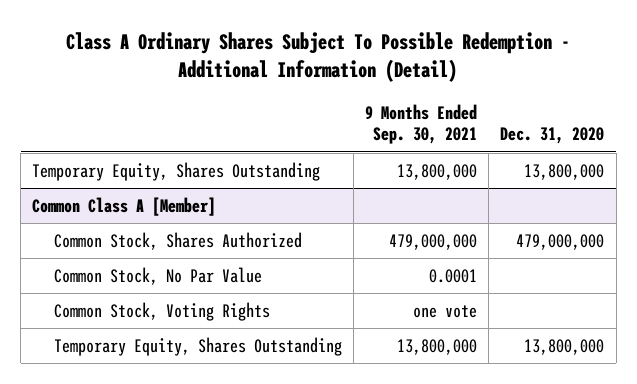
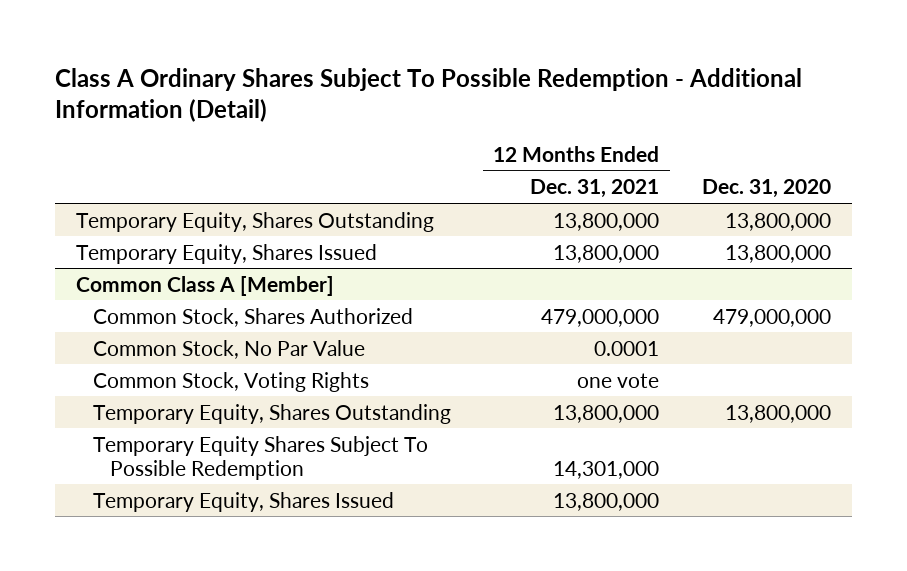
- | 9 Months Ended Sep. 30, 2021 | Dec. 31, 2020
+ | 12 Months Ended Dec. 31, 2021 | Dec. 31, 2020
+ Temporary Equity, Shares Issued | 13,800,000 | 13,800,000
@ Common Class A [Member]
+ Temporary Equity Shares Subject To Possible Redemption | 14,301,000 |
+ Temporary Equity, Shares Issued | 13,800,000 |

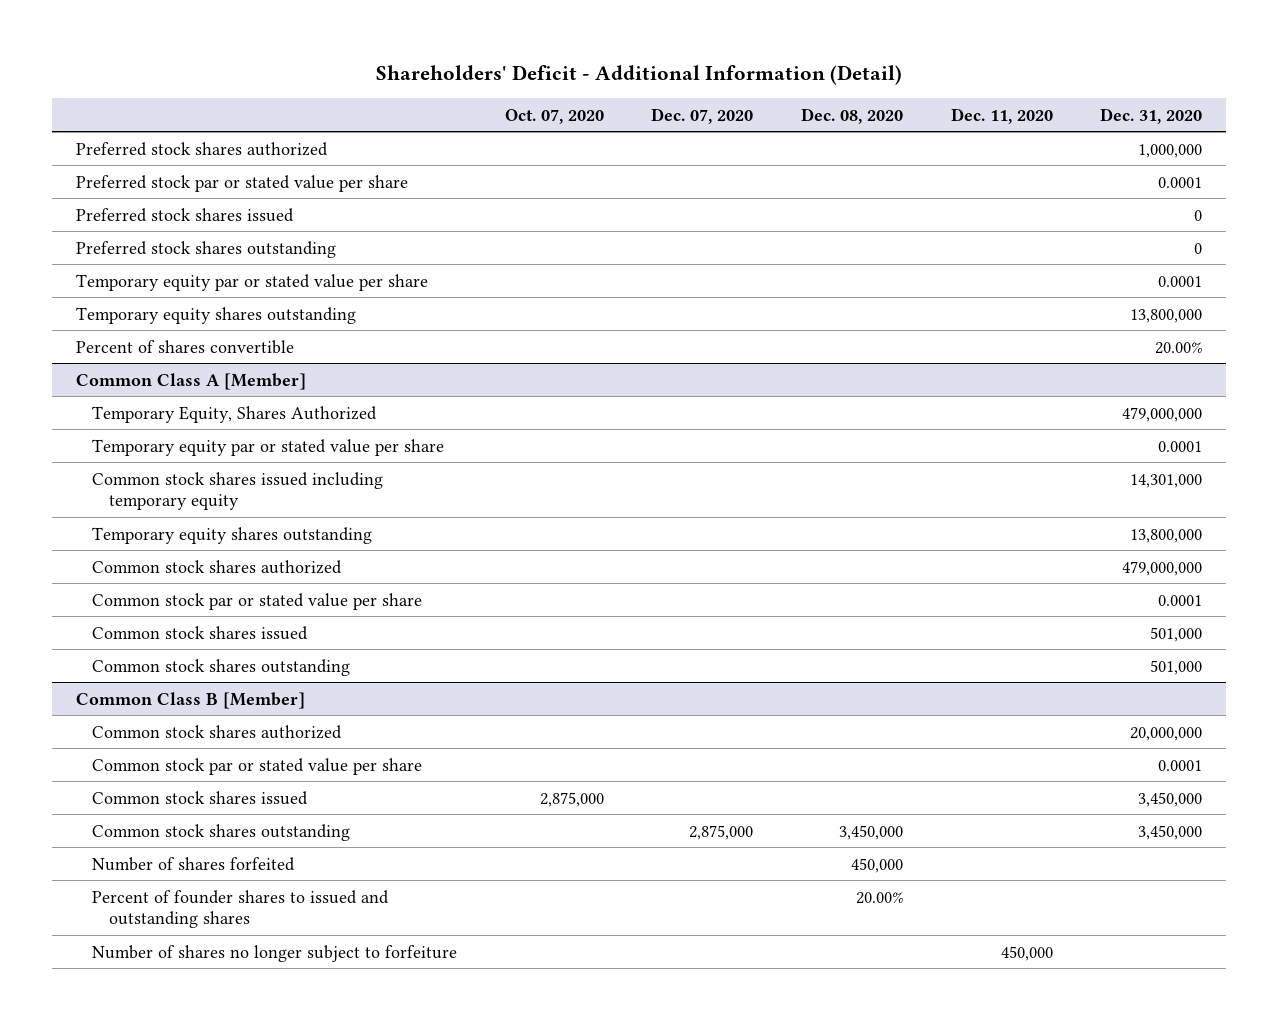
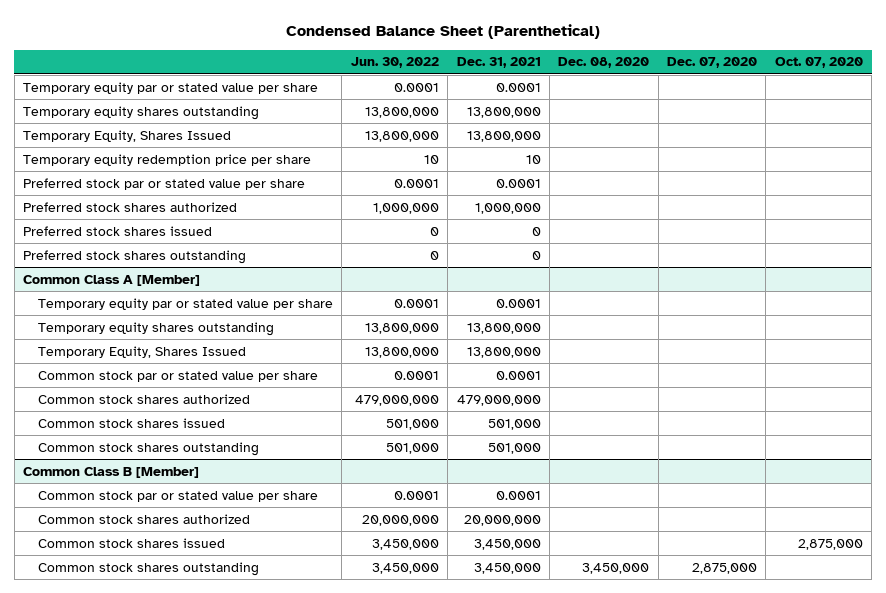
- Shareholders' Deficit - Additional Information (Detail)
+ Condensed Balance Sheet (Parenthetical)
- | Oct. 07, 2020 | Dec. 07, 2020 | Dec. 08, 2020 | Dec. 11, 2020 | Dec. 31, 2020
+ | Jun. 30, 2022 | Dec. 31, 2021 | Dec. 08, 2020 | Dec. 07, 2020 | Oct. 07, 2020
moved up: Temporary equity par or stated value per share | 0.0001 | 0.0001 | | |
moved up: Temporary equity shares outstanding | 13,800,000 | 13,800,000 | | |
+ Temporary Equity, Shares Issued | 13,800,000 | 13,800,000 | | |
+ Temporary equity redemption price per share | 10 | 10 | | |
moved down: Preferred stock shares authorized | 1,000,000 | 1,000,000 | | |
- Percent of shares convertible | | | | | 20.00%
@ Common Class A [Member]
- Temporary Equity, Shares Authorized | | | | | 479,000,000
- Common stock shares issued including temporary equity | | | | | 14,301,000
+ Temporary Equity, Shares Issued | 13,800,000 | 13,800,000 | | |
moved down: Common stock shares authorized | 479,000,000 | 479,000,000 | | |
@ Common Class B [Member]
moved down: Common stock shares authorized | 20,000,000 | 20,000,000 | | |
- Number of shares forfeited | | | 450,000 | |
- Percent of founder shares to issued and outstanding shares | | | 20.00% | |
- Number of shares no longer subject to forfeiture | | | | 450,000 |

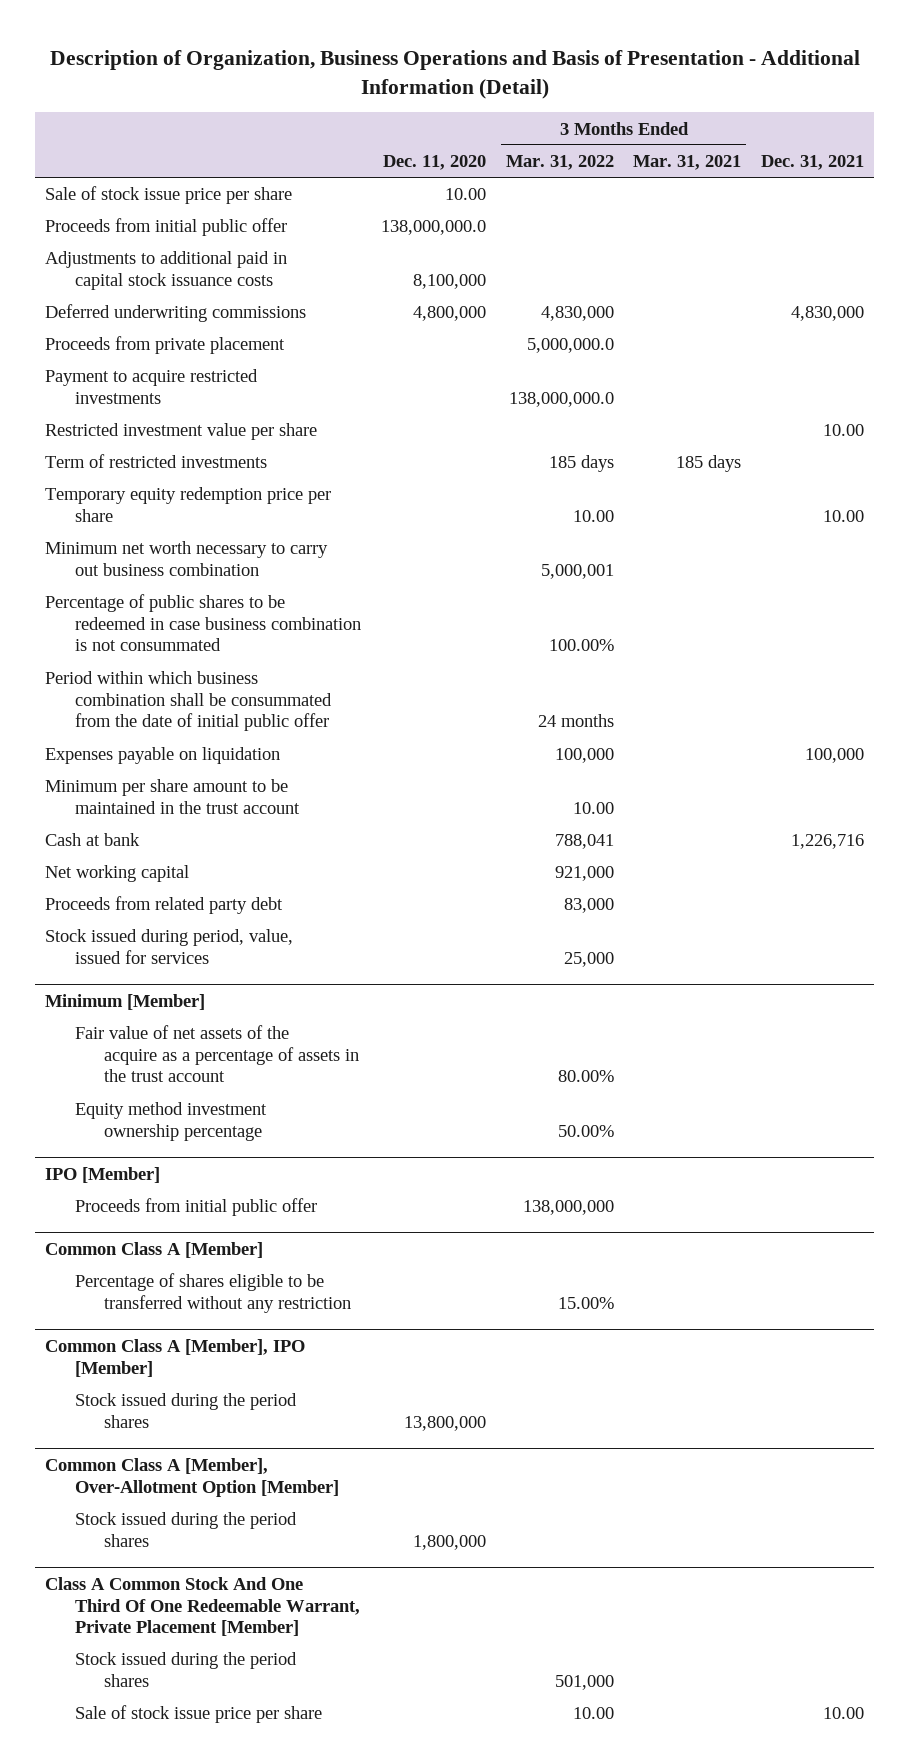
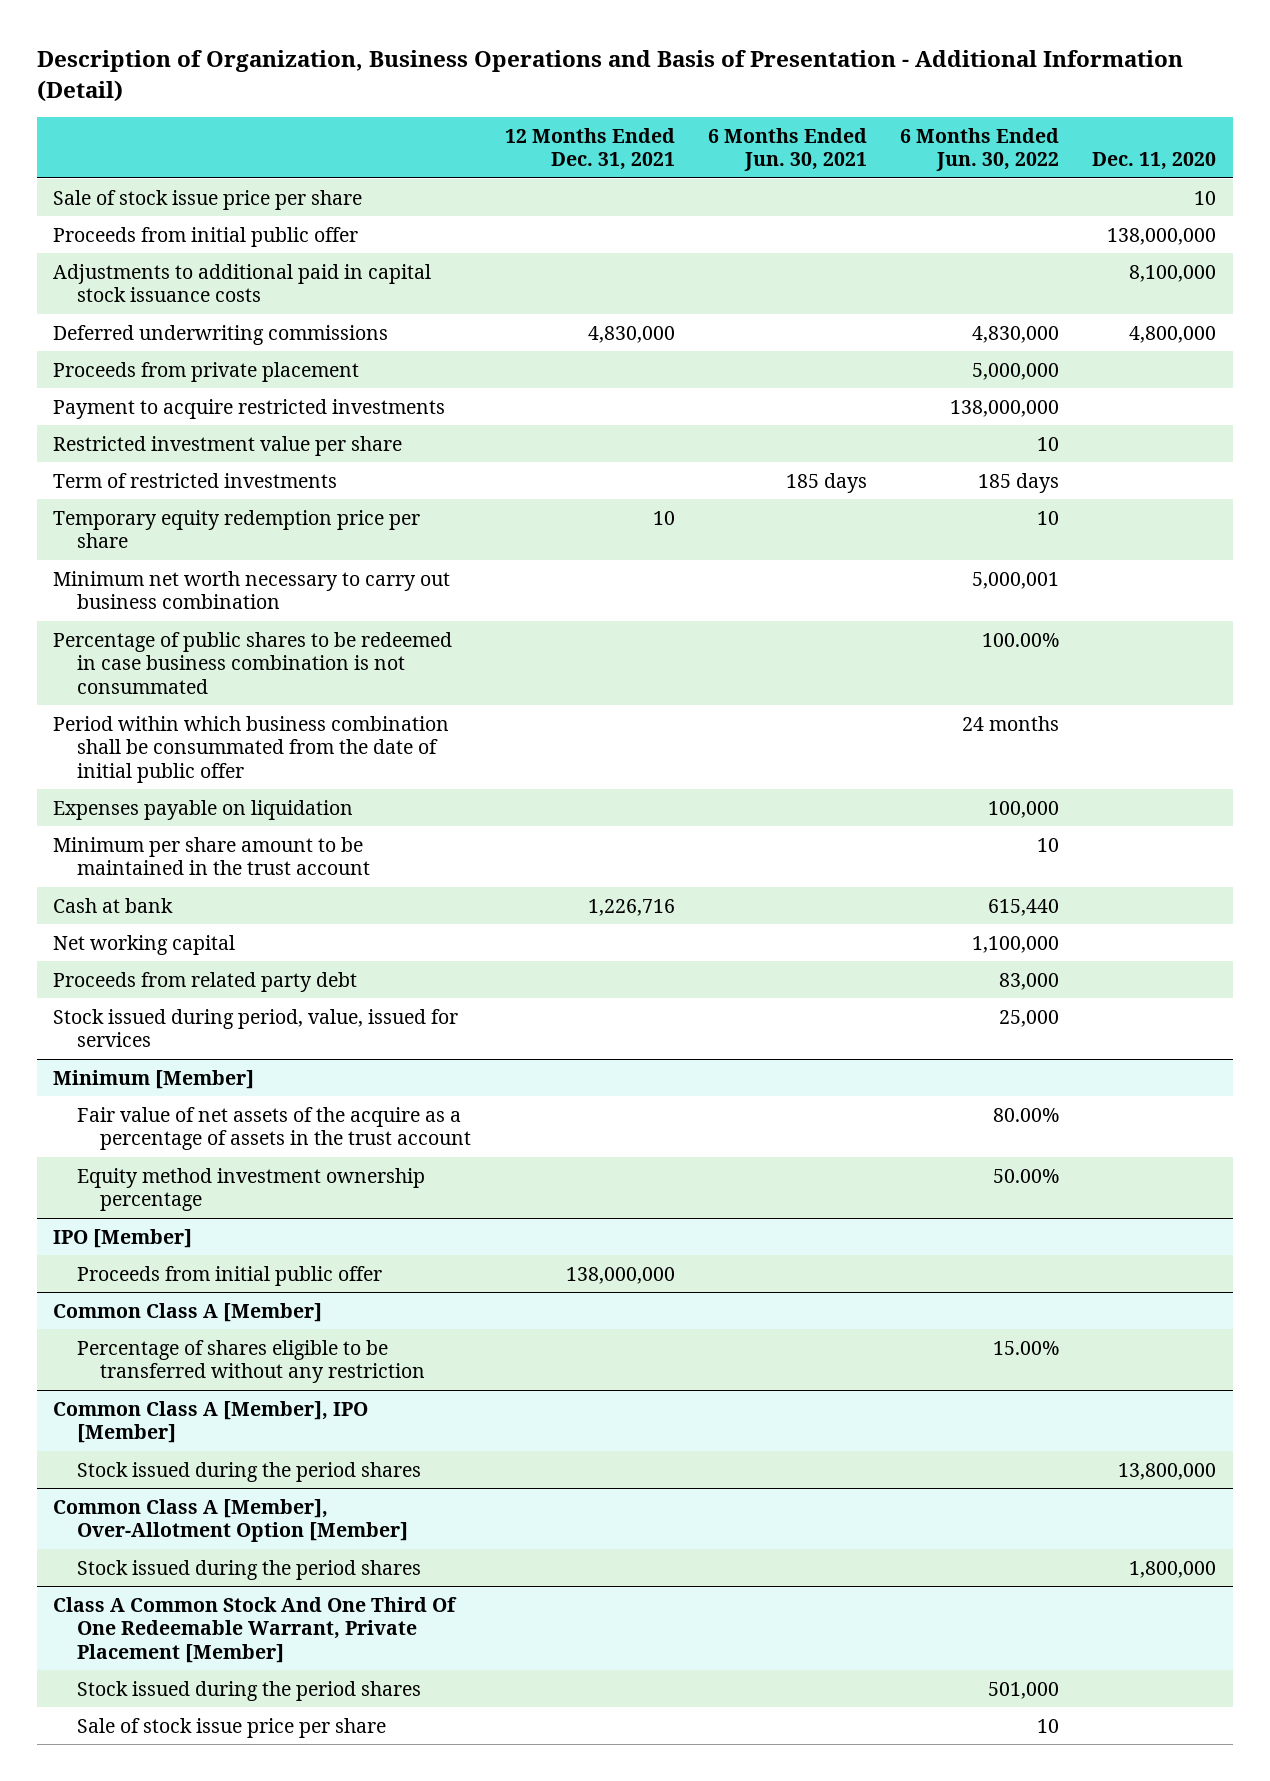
- | Dec. 11, 2020 | 3 Months Ended Mar. 31, 2022 | 3 Months Ended Mar. 31, 2021 | Dec. 31, 2021
+ | 12 Months Ended Dec. 31, 2021 | 6 Months Ended Jun. 30, 2021 | 6 Months Ended Jun. 30, 2022 | Dec. 11, 2020
- Sale of stock issue price per share | 10.00 | | |
- Proceeds from initial public offer | 138,000,000.0 | | |
+ Sale of stock issue price per share | | | | 10
+ Proceeds from initial public offer | | | | 138,000,000

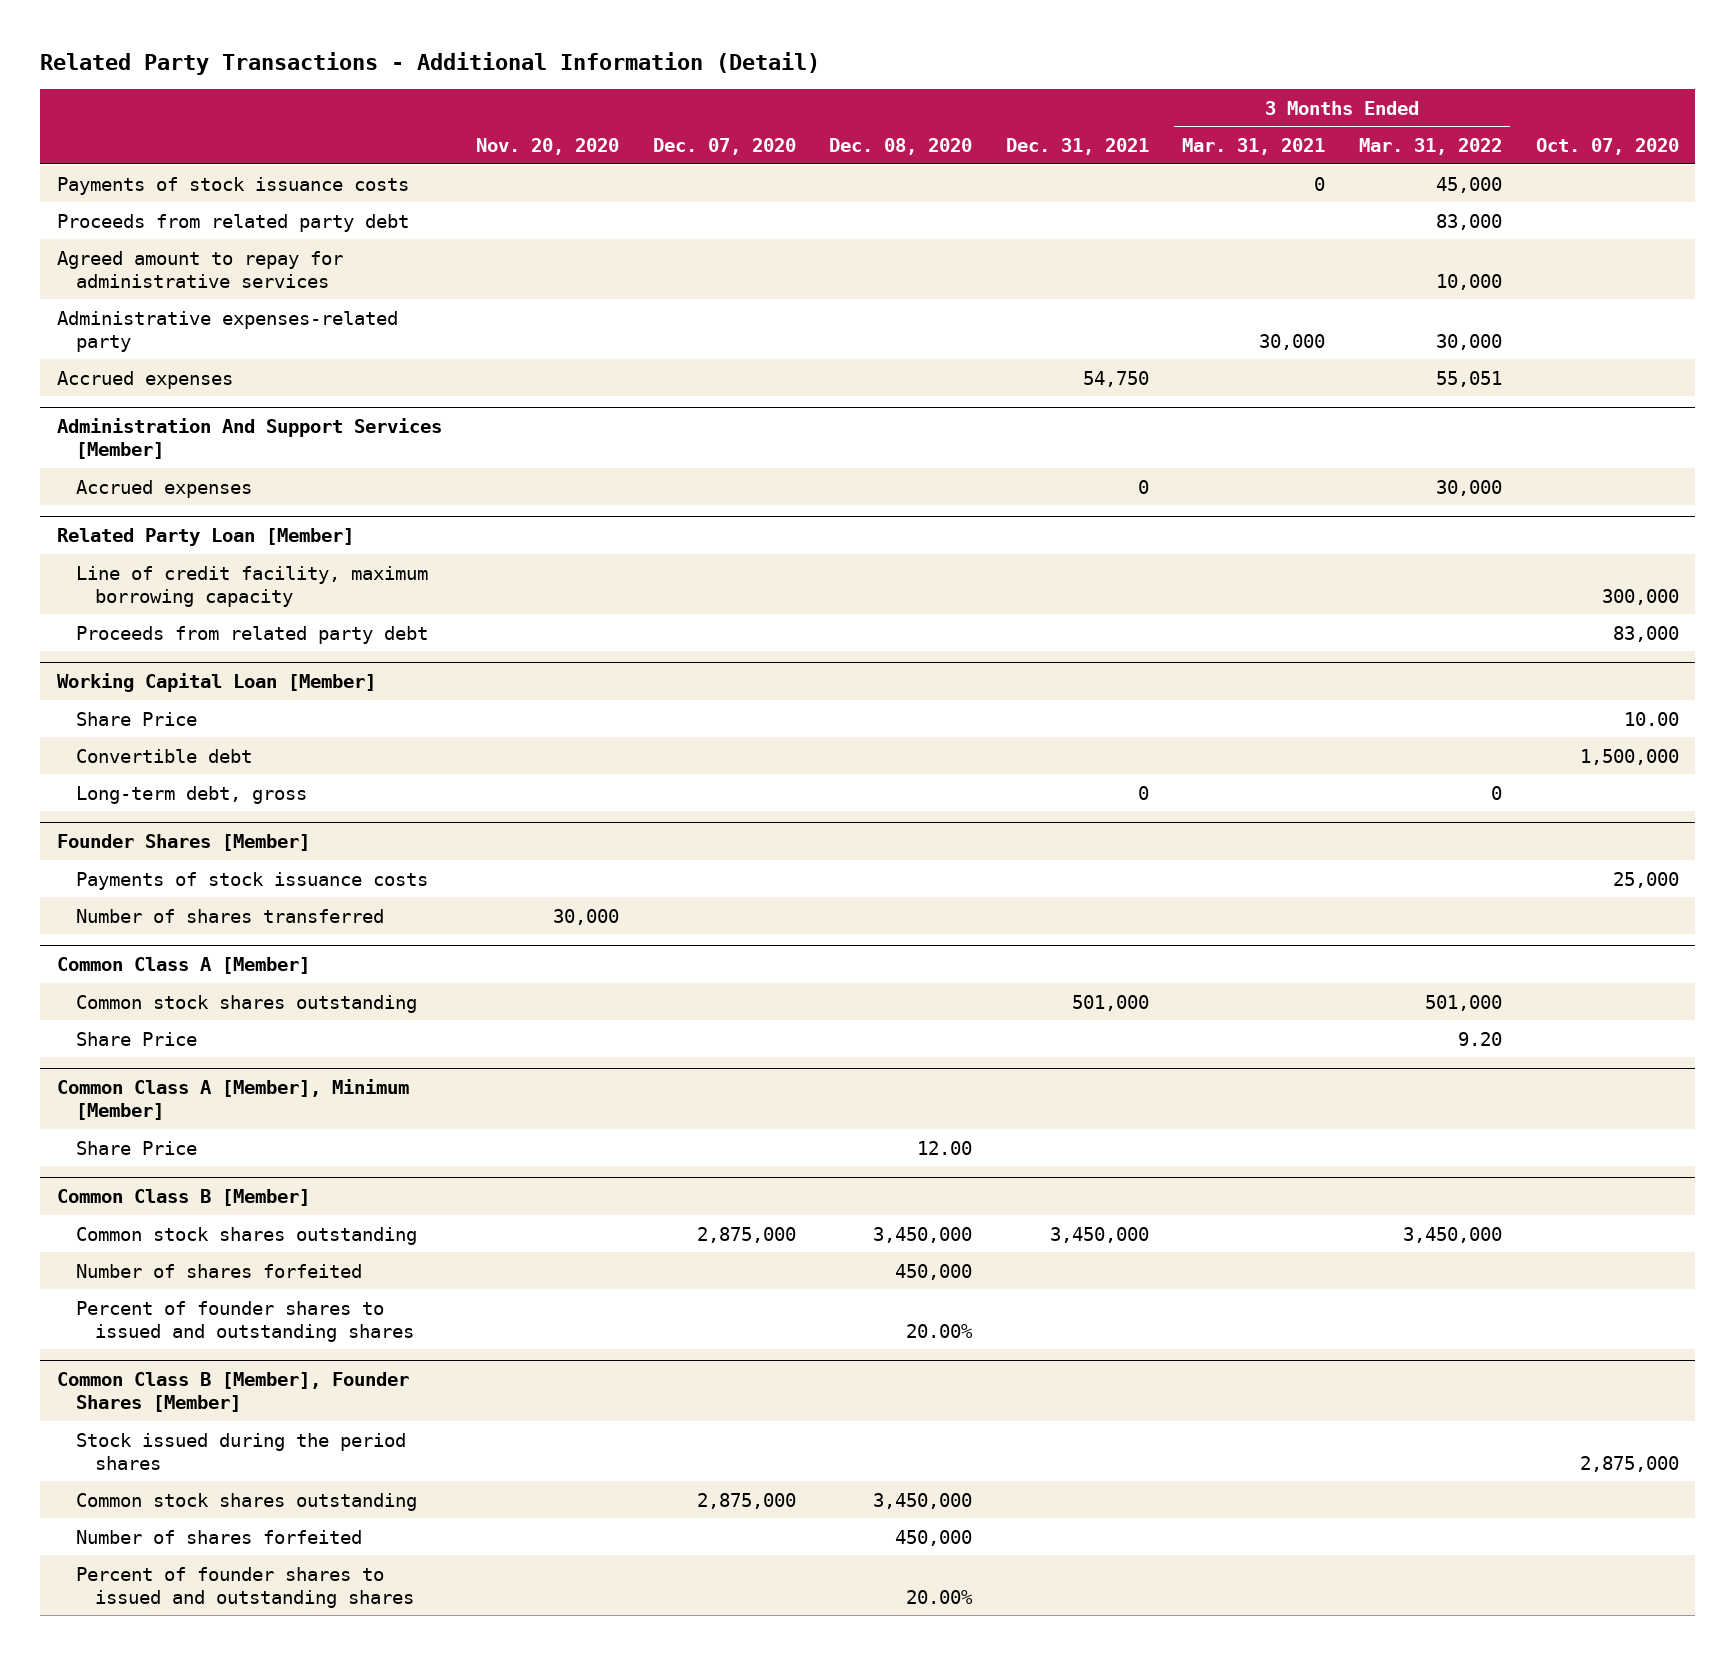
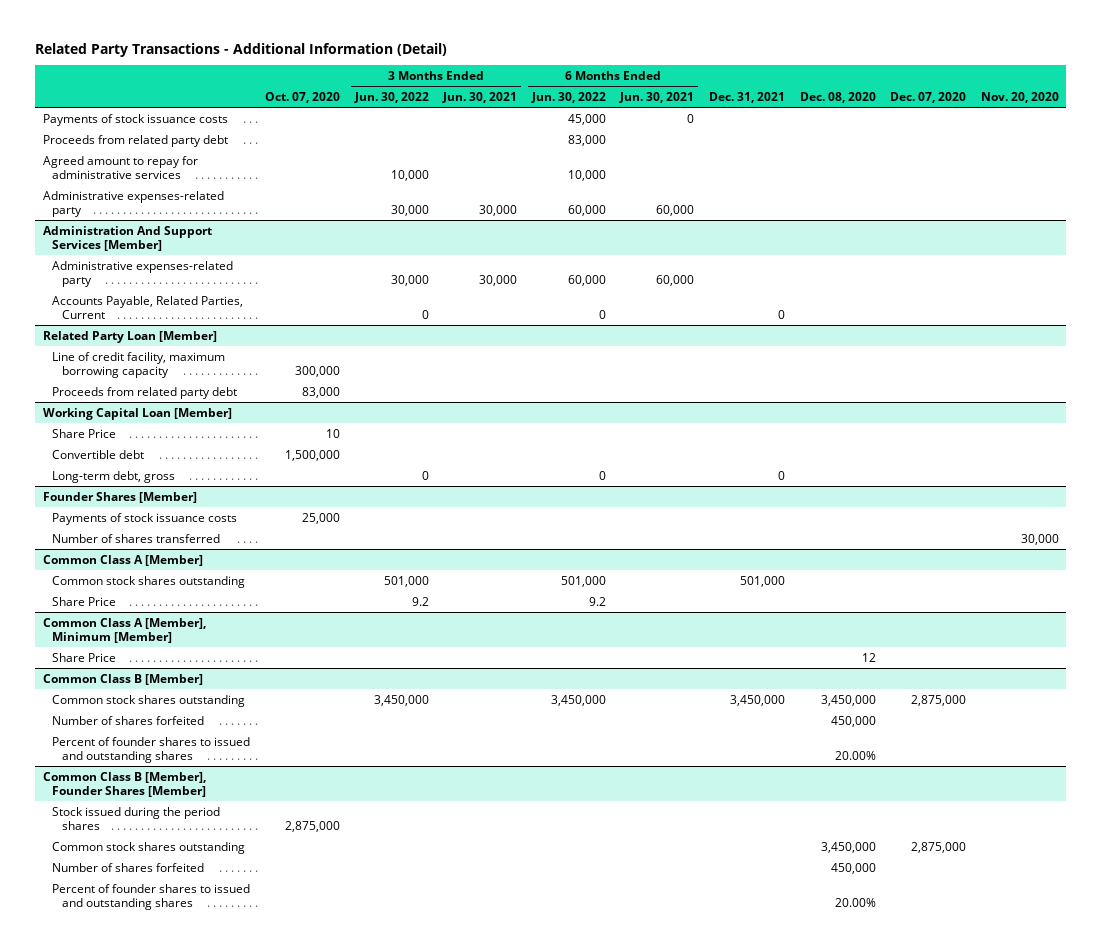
- | Nov. 20, 2020 | Dec. 07, 2020 | Dec. 08, 2020 | Dec. 31, 2021 | 3 Months Ended Mar. 31, 2021 | 3 Months Ended Mar. 31, 2022 | Oct. 07, 2020
+ | Oct. 07, 2020 | 3 Months Ended Jun. 30, 2022 | 3 Months Ended Jun. 30, 2021 | 6 Months Ended Jun. 30, 2022 | 6 Months Ended Jun. 30, 2021 | Dec. 31, 2021 | Dec. 08, 2020 | Dec. 07, 2020 | Nov. 20, 2020
- Accrued expenses | | | | 54,750 | | 55,051 |
@ Administration And Support Services [Member]
- Accrued expenses | | | | 0 | | 30,000 |
+ Administrative expenses-related party | | 30,000 | 30,000 | 60,000 | 60,000 | | | |
+ Accounts Payable, Related Parties, Current | | 0 | | 0 | | 0 | | |
@ Working Capital Loan [Member]
- Share Price | | | | | | | 10.00
+ Share Price | 10 | | | | | | | |
@ Common Class A [Member], Minimum [Member]
- Share Price | | | 12.00 | | | |
+ Share Price | | | | | | | 12 | |

